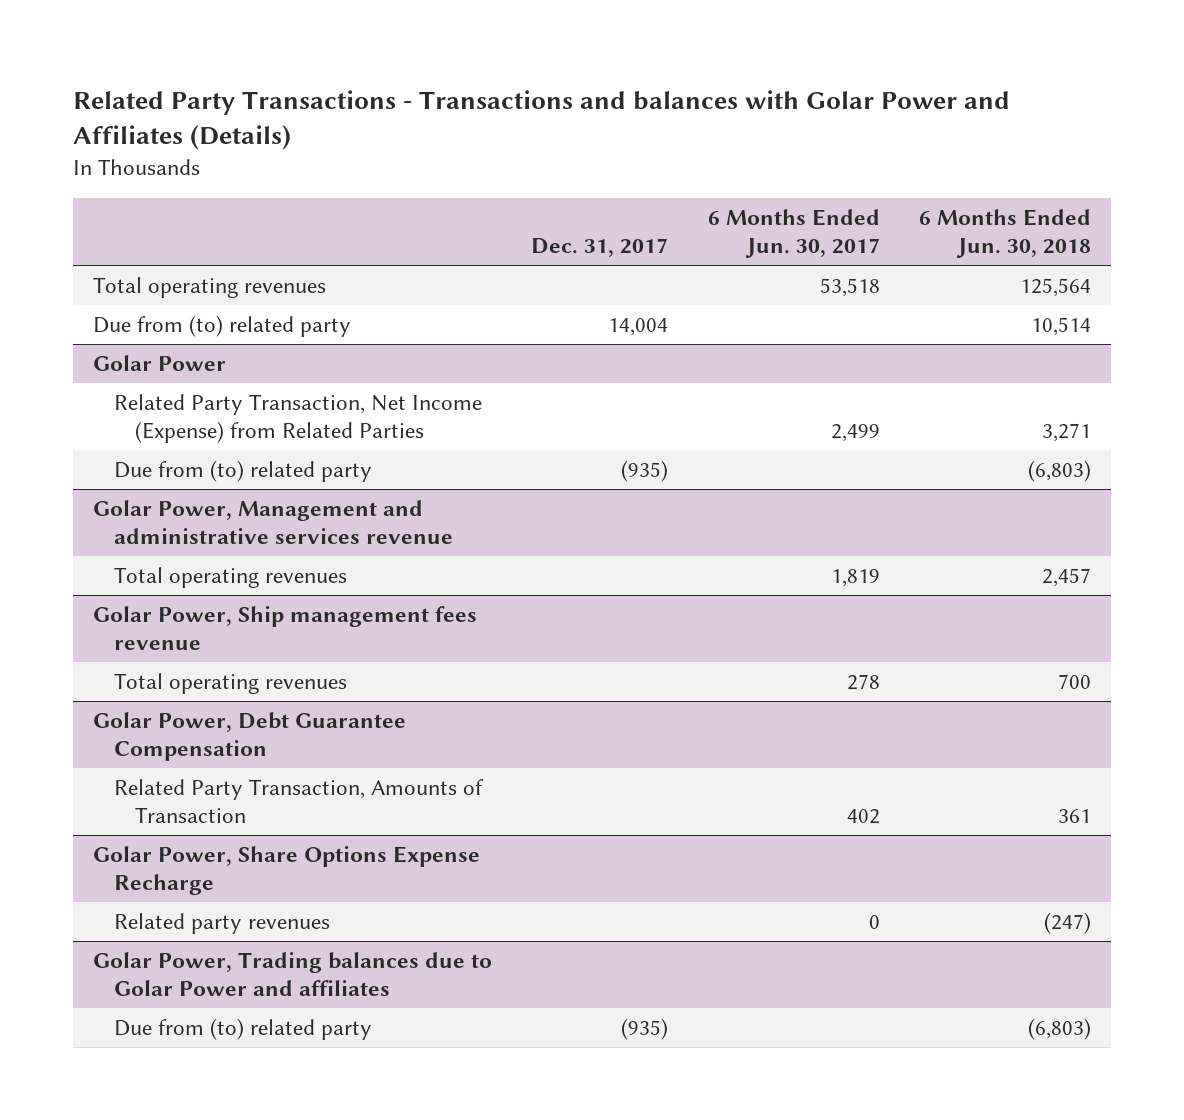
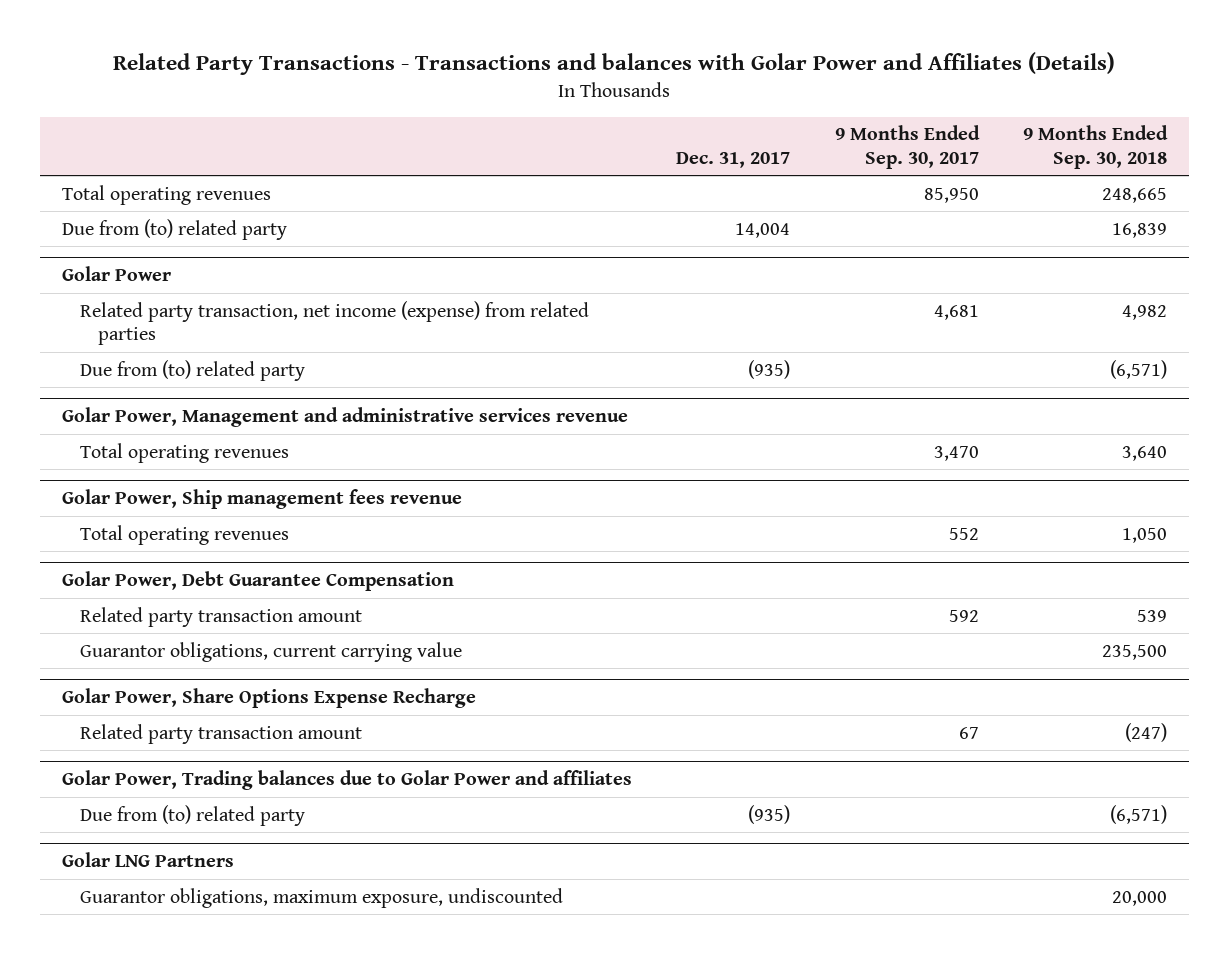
- | Dec. 31, 2017 | 6 Months Ended Jun. 30, 2017 | 6 Months Ended Jun. 30, 2018
+ | Dec. 31, 2017 | 9 Months Ended Sep. 30, 2017 | 9 Months Ended Sep. 30, 2018
@ Golar Power
- Related Party Transaction, Net Income (Expense) from Related Parties | | 2,499 | 3,271
+ Related party transaction, net income (expense) from related parties | | 4,681 | 4,982
@ Golar Power, Debt Guarantee Compensation
- Related Party Transaction, Amounts of Transaction | | 402 | 361
+ Related party transaction amount | | 592 | 539
+ Guarantor obligations, current carrying value | | | 235,500
@ Golar Power, Share Options Expense Recharge
- Related party revenues | | 0 | (247)
+ Related party transaction amount | | 67 | (247)
+ Golar LNG Partners
+ Guarantor obligations, maximum exposure, undiscounted | | | 20,000

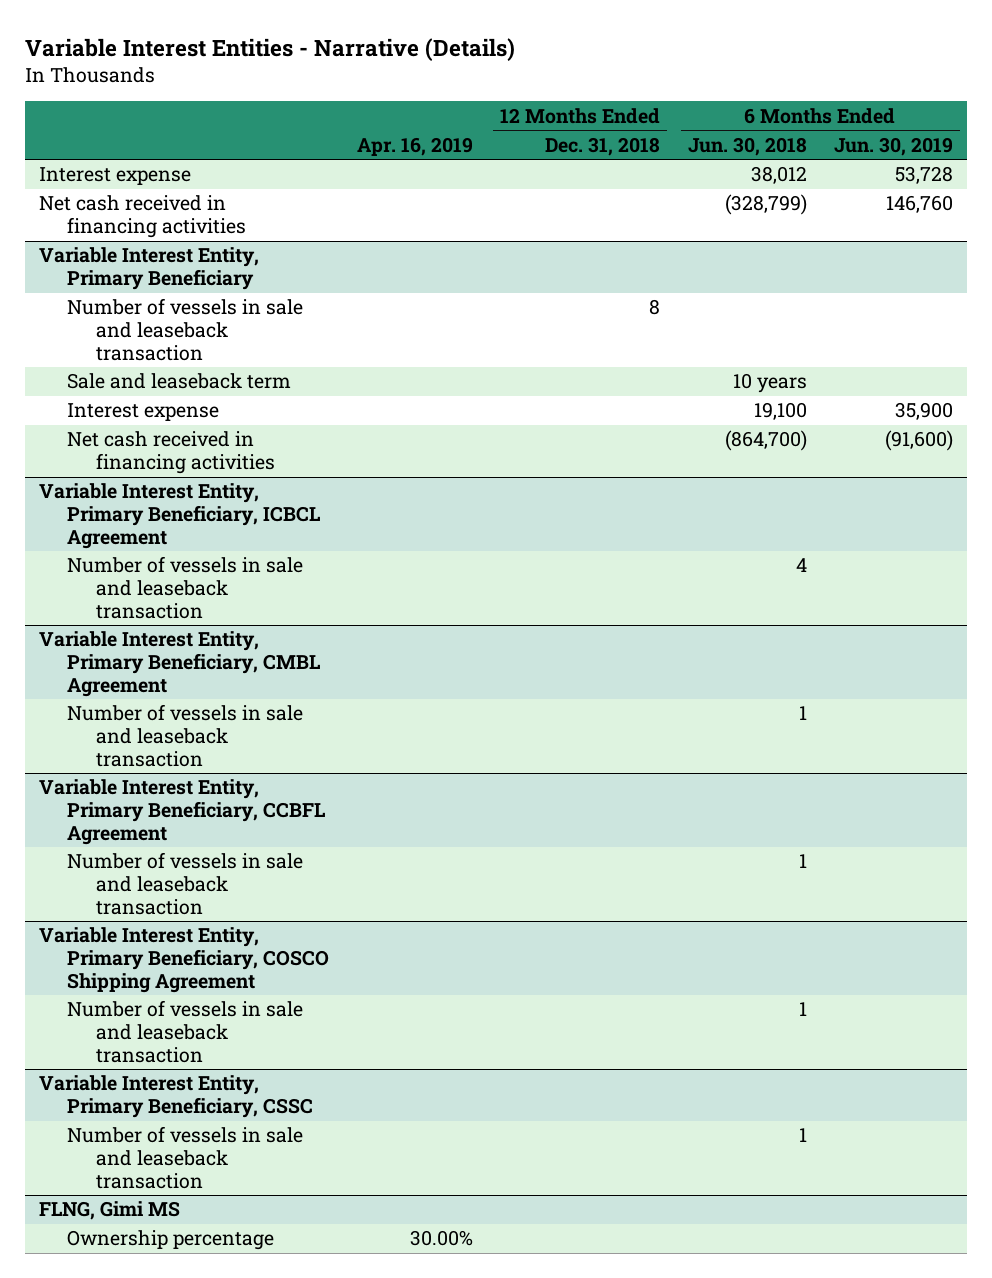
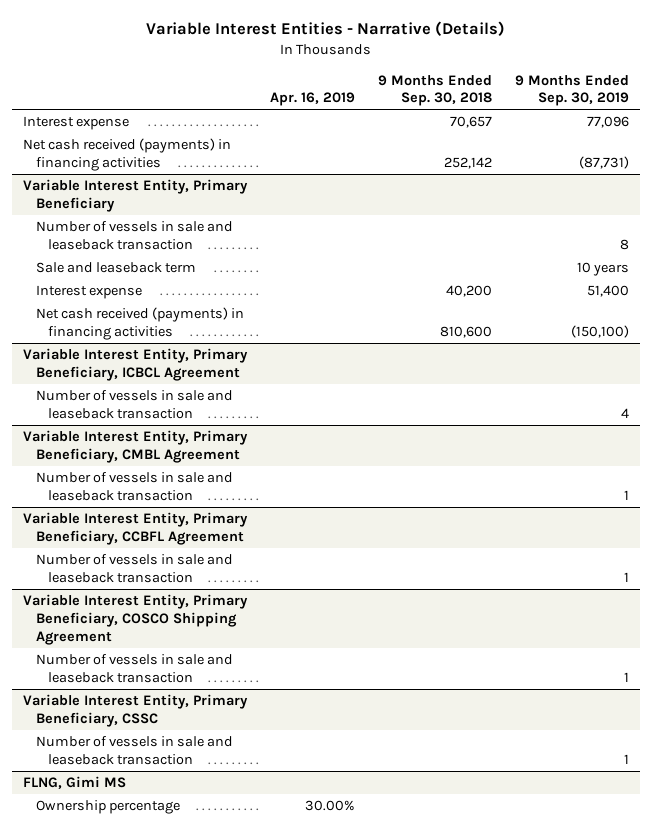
- | Apr. 16, 2019 | 12 Months Ended Dec. 31, 2018 | 6 Months Ended Jun. 30, 2018 | 6 Months Ended Jun. 30, 2019
+ | Apr. 16, 2019 | 9 Months Ended Sep. 30, 2018 | 9 Months Ended Sep. 30, 2019
- Net cash received in financing activities | | | (328,799) | 146,760
+ Net cash received (payments) in financing activities | | 252,142 | (87,731)
@ Variable Interest Entity, Primary Beneficiary
- Net cash received in financing activities | | | (864,700) | (91,600)
+ Net cash received (payments) in financing activities | | 810,600 | (150,100)

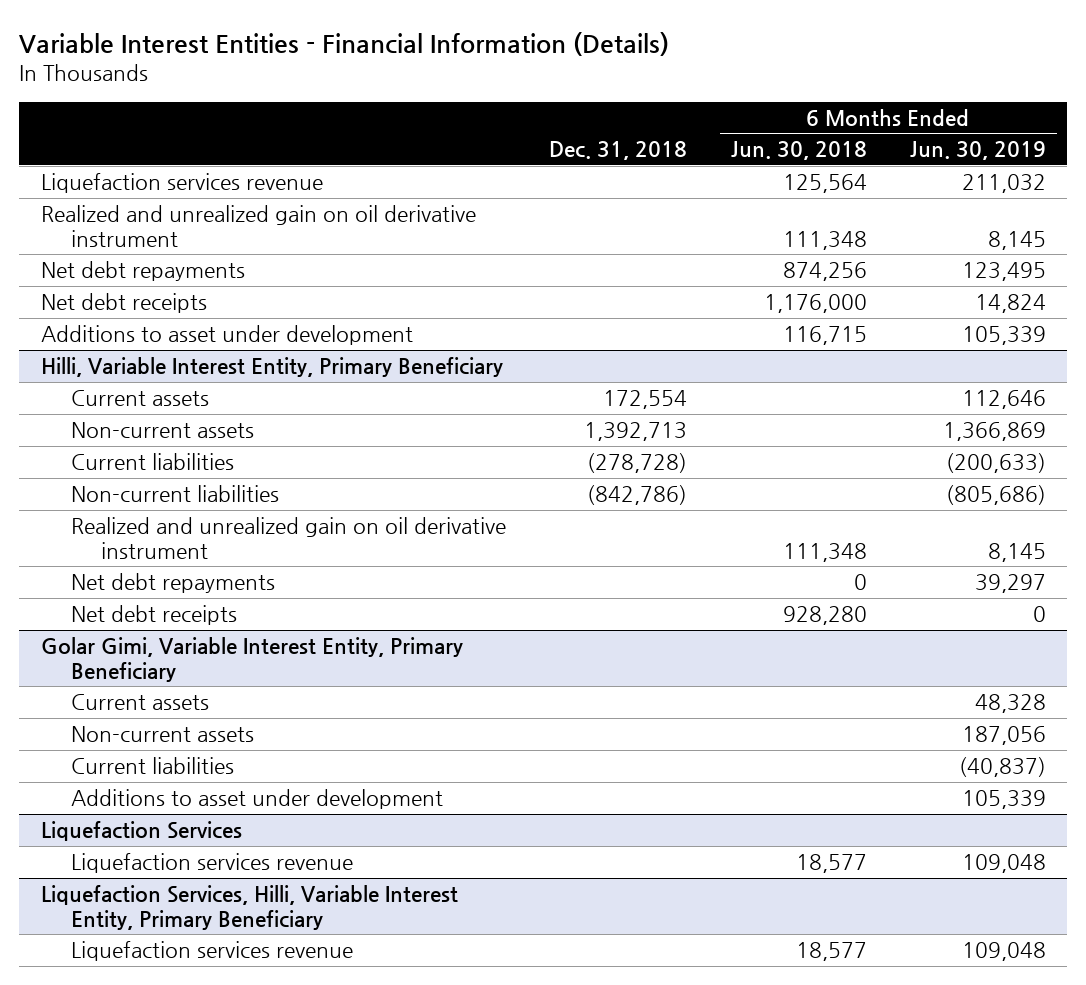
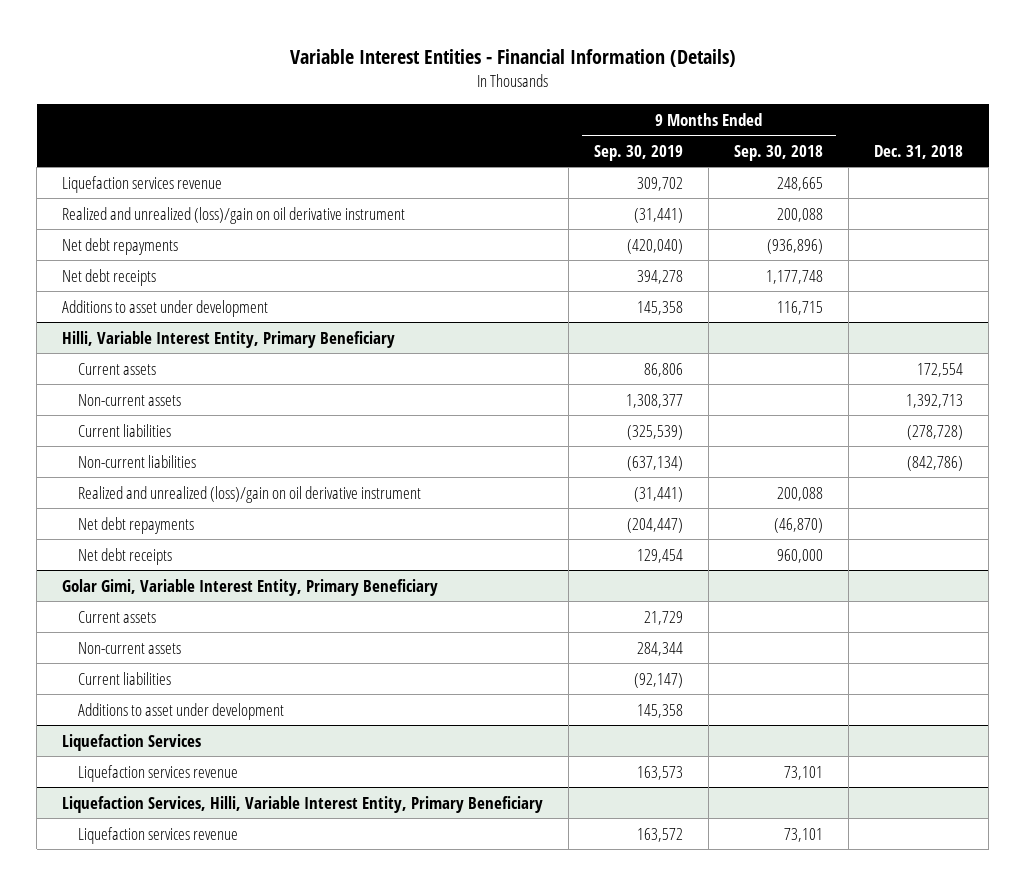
- | Dec. 31, 2018 | 6 Months Ended Jun. 30, 2018 | 6 Months Ended Jun. 30, 2019
+ | 9 Months Ended Sep. 30, 2019 | 9 Months Ended Sep. 30, 2018 | Dec. 31, 2018
- Realized and unrealized gain on oil derivative instrument | | 111,348 | 8,145
+ Realized and unrealized (loss)/gain on oil derivative instrument | (31,441) | 200,088 |
@ Hilli, Variable Interest Entity, Primary Beneficiary
- Realized and unrealized gain on oil derivative instrument | | 111,348 | 8,145
+ Realized and unrealized (loss)/gain on oil derivative instrument | (31,441) | 200,088 |

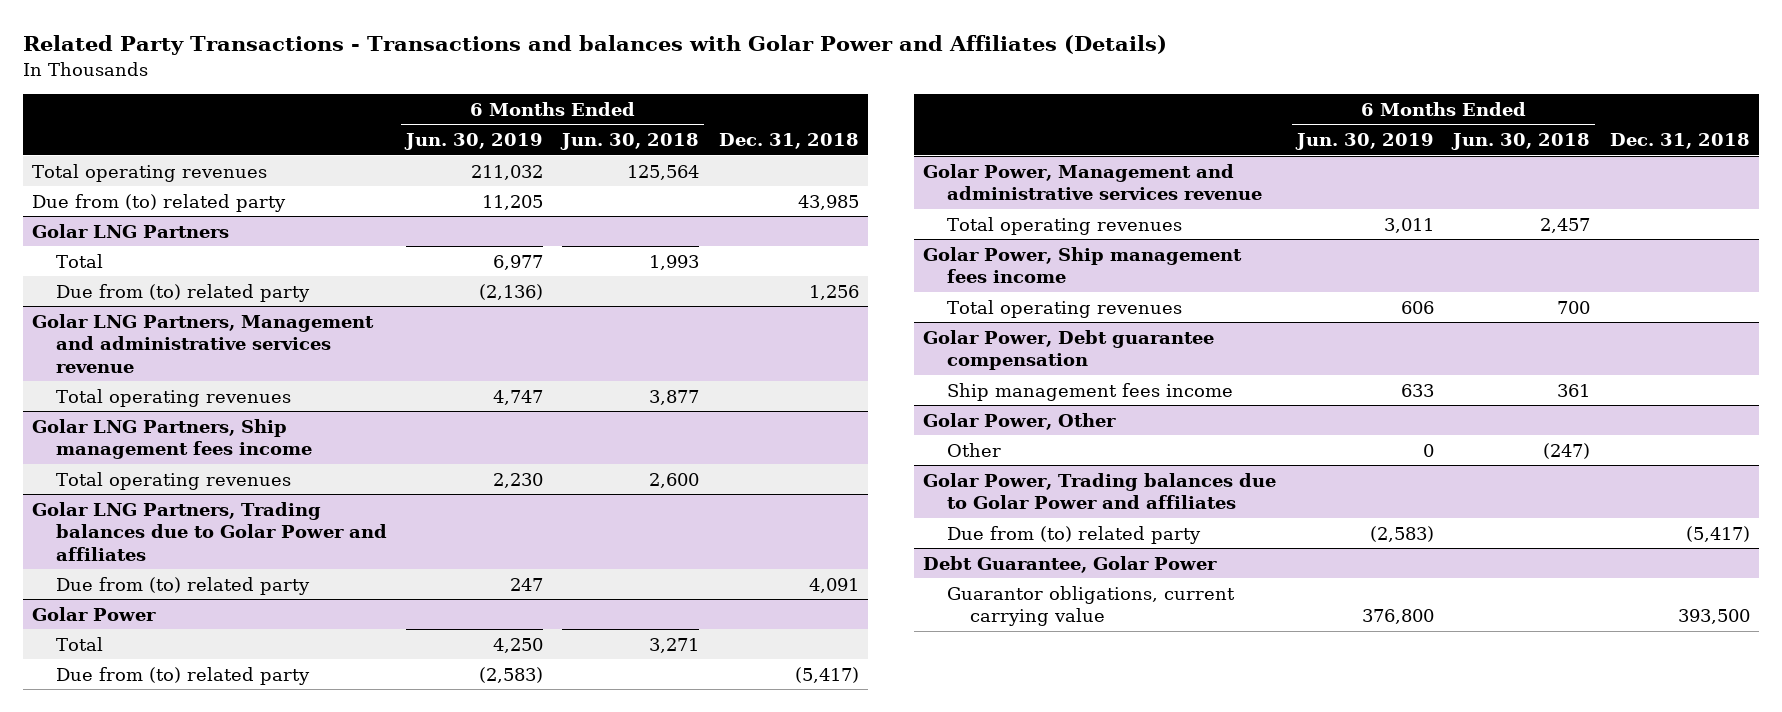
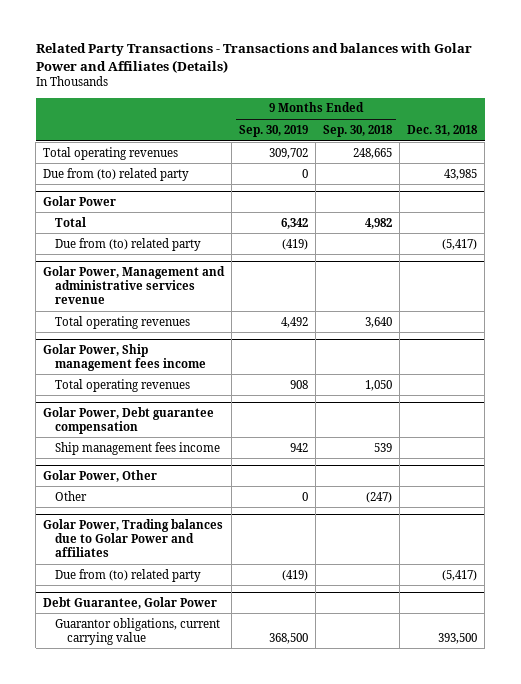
- | 6 Months Ended Jun. 30, 2019 | 6 Months Ended Jun. 30, 2018 | Dec. 31, 2018
+ | 9 Months Ended Sep. 30, 2019 | 9 Months Ended Sep. 30, 2018 | Dec. 31, 2018
- Golar LNG Partners
- Total | 6,977 | 1,993 |
- Due from (to) related party | (2,136) | | 1,256
- Golar LNG Partners, Management and administrative services revenue
- Total operating revenues | 4,747 | 3,877 |
- Golar LNG Partners, Ship management fees income
- Total operating revenues | 2,230 | 2,600 |
- Golar LNG Partners, Trading balances due to Golar Power and affiliates
- Due from (to) related party | 247 | | 4,091

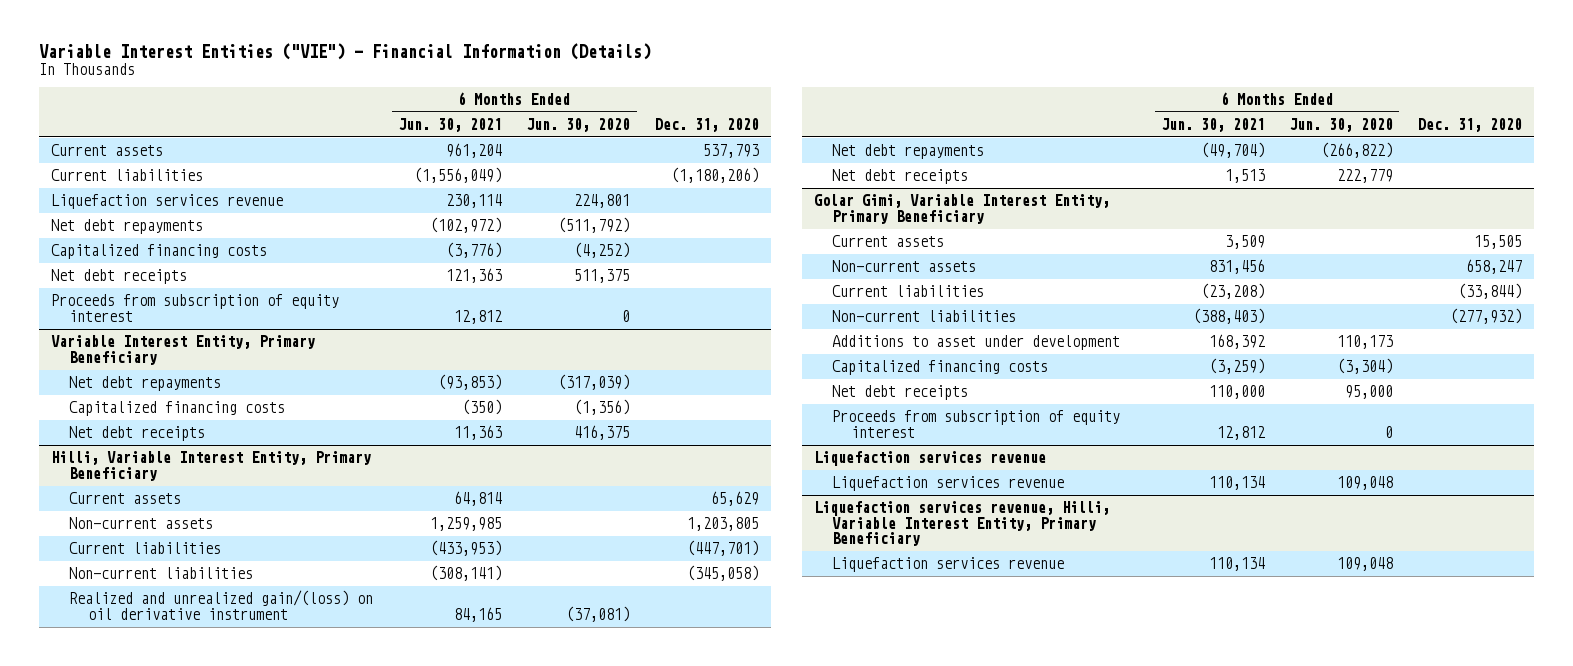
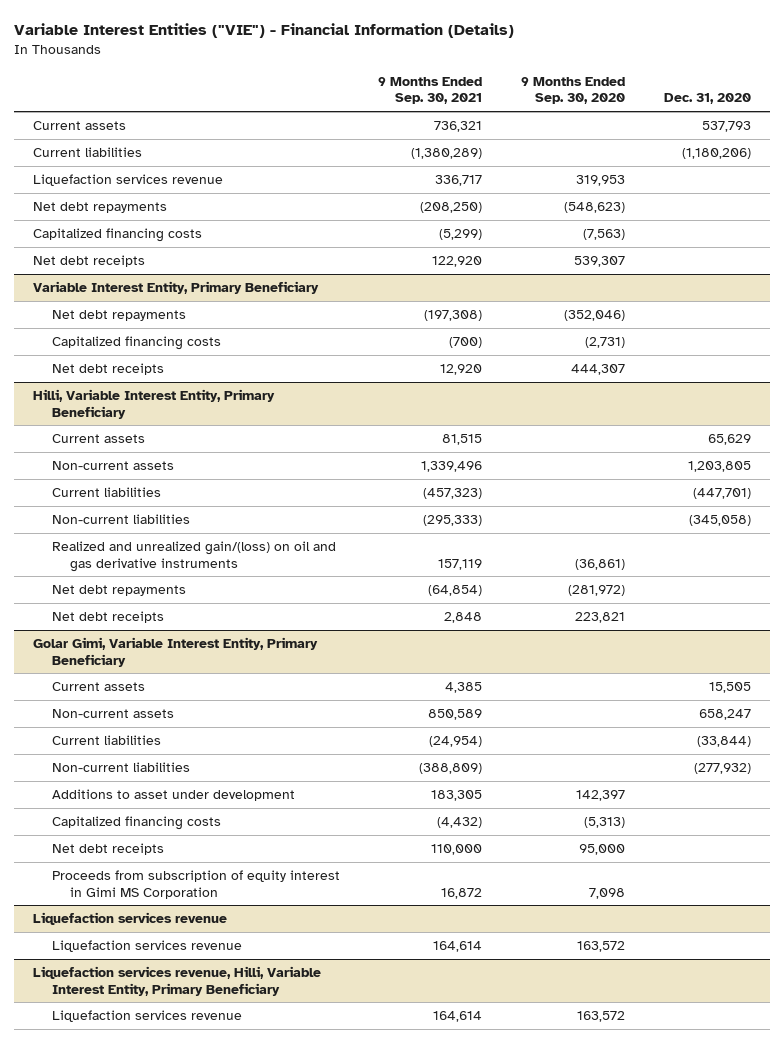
- | 6 Months Ended Jun. 30, 2021 | 6 Months Ended Jun. 30, 2020 | Dec. 31, 2020
+ | 9 Months Ended Sep. 30, 2021 | 9 Months Ended Sep. 30, 2020 | Dec. 31, 2020
- Proceeds from subscription of equity interest | 12,812 | 0 |
@ Hilli, Variable Interest Entity, Primary Beneficiary
- Realized and unrealized gain/(loss) on oil derivative instrument | 84,165 | (37,081) |
+ Realized and unrealized gain/(loss) on oil and gas derivative instruments | 157,119 | (36,861) |
@ Golar Gimi, Variable Interest Entity, Primary Beneficiary
- Proceeds from subscription of equity interest | 12,812 | 0 |
+ Proceeds from subscription of equity interest in Gimi MS Corporation | 16,872 | 7,098 |

